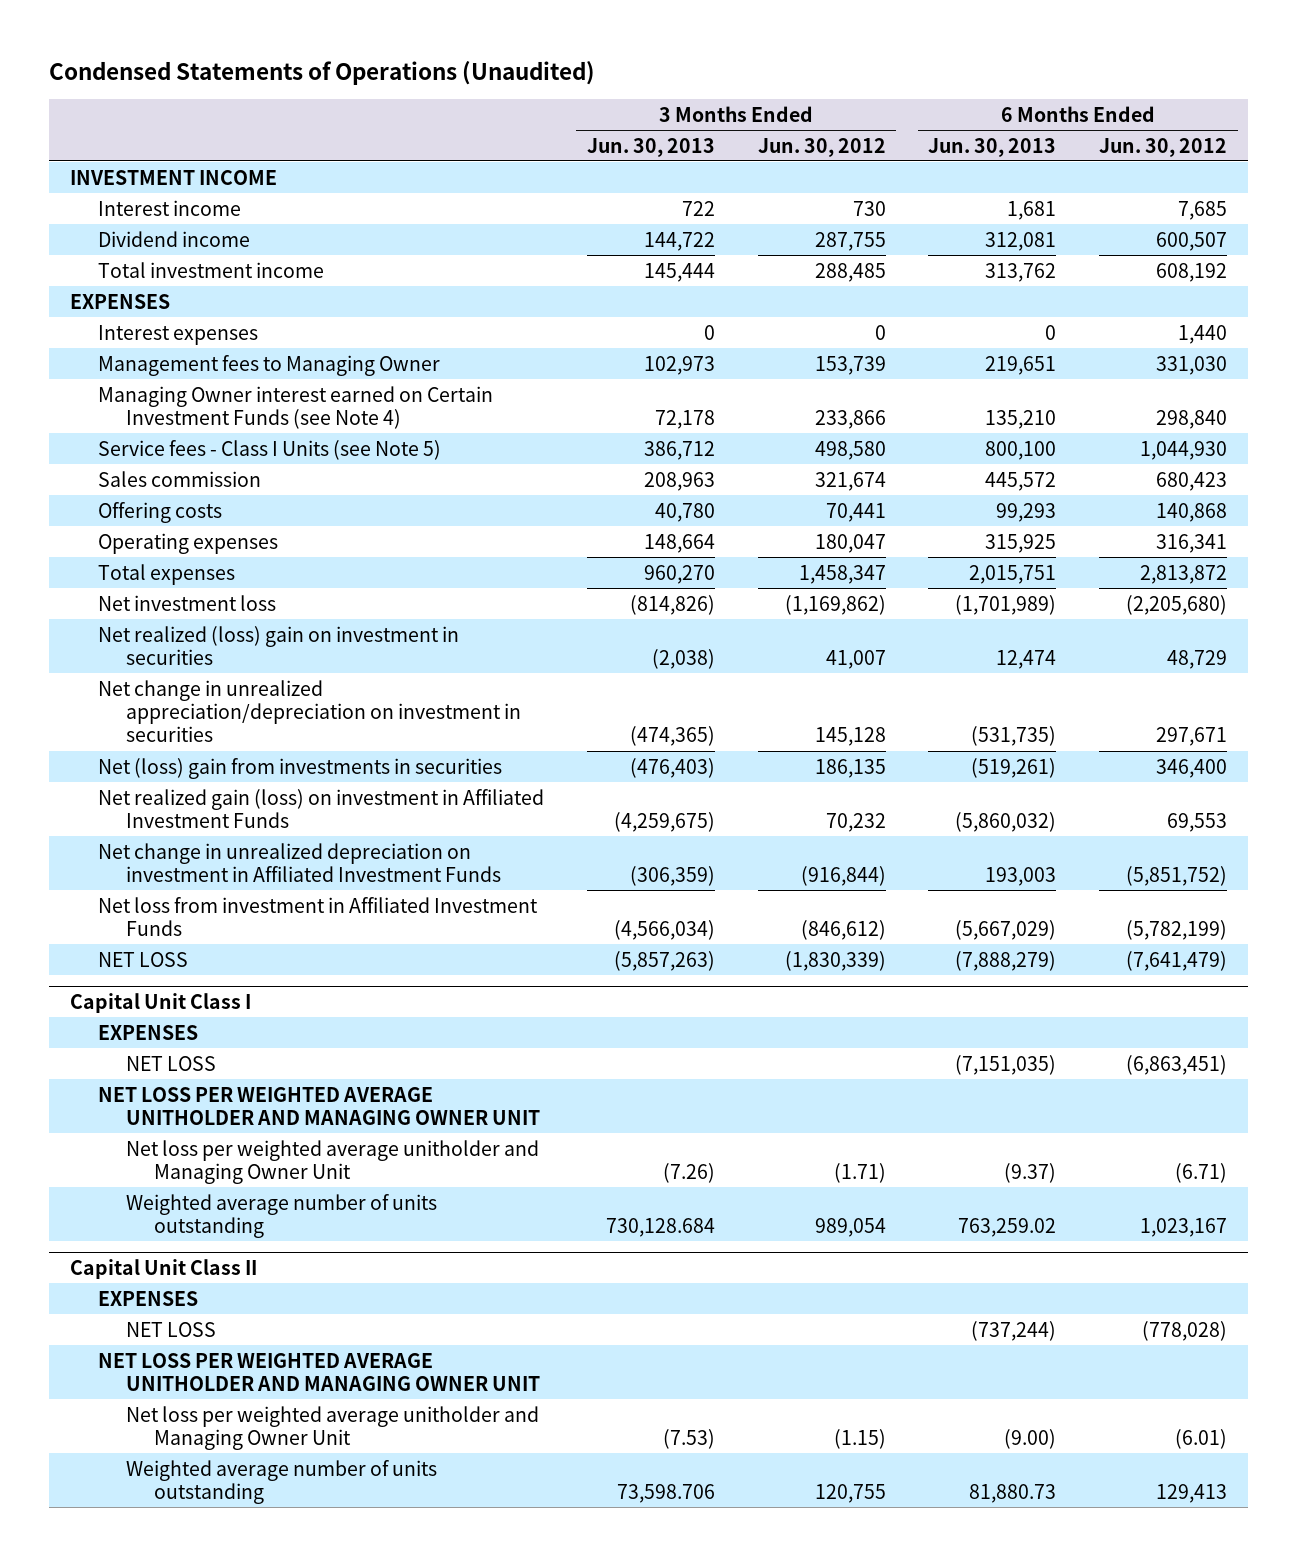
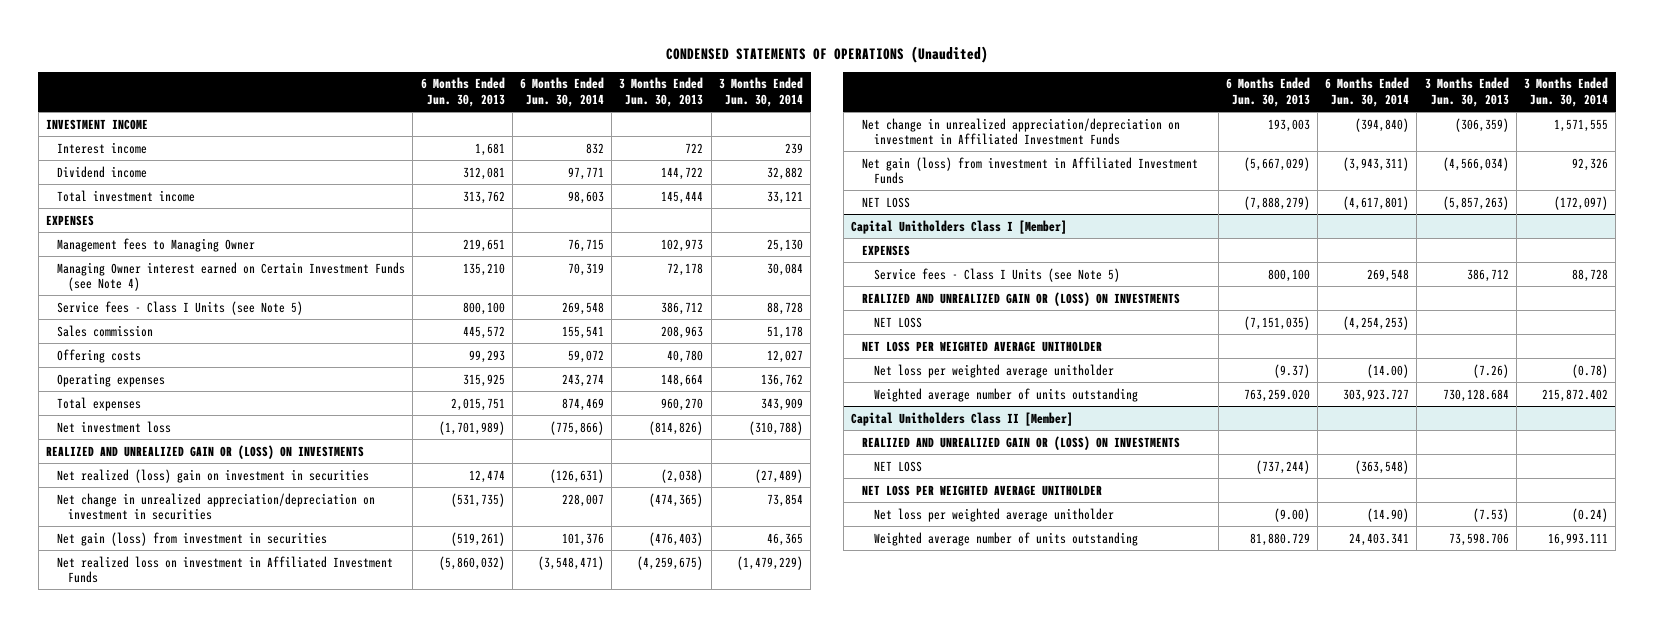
- Condensed Statements of Operations (Unaudited)
+ CONDENSED STATEMENTS OF OPERATIONS (Unaudited)
- | 3 Months Ended Jun. 30, 2013 | 3 Months Ended Jun. 30, 2012 | 6 Months Ended Jun. 30, 2013 | 6 Months Ended Jun. 30, 2012
+ | 6 Months Ended Jun. 30, 2013 | 6 Months Ended Jun. 30, 2014 | 3 Months Ended Jun. 30, 2013 | 3 Months Ended Jun. 30, 2014
- Interest expenses | 0 | 0 | 0 | 1,440
+ REALIZED AND UNREALIZED GAIN OR (LOSS) ON INVESTMENTS
- Net (loss) gain from investments in securities | (476,403) | 186,135 | (519,261) | 346,400
- Net realized gain (loss) on investment in Affiliated Investment Funds | (4,259,675) | 70,232 | (5,860,032) | 69,553
- Net change in unrealized depreciation on investment in Affiliated Investment Funds | (306,359) | (916,844) | 193,003 | (5,851,752)
- Net loss from investment in Affiliated Investment Funds | (4,566,034) | (846,612) | (5,667,029) | (5,782,199)
+ Net gain (loss) from investment in securities | (519,261) | 101,376 | (476,403) | 46,365
+ Net realized loss on investment in Affiliated Investment Funds | (5,860,032) | (3,548,471) | (4,259,675) | (1,479,229)
+ Net change in unrealized appreciation/depreciation on investment in Affiliated Investment Funds | 193,003 | (394,840) | (306,359) | 1,571,555
+ Net gain (loss) from investment in Affiliated Investment Funds | (5,667,029) | (3,943,311) | (4,566,034) | 92,326
- Capital Unit Class I
+ Capital Unitholders Class I [Member]
+ Service fees - Class I Units (see Note 5) | 800,100 | 269,548 | 386,712 | 88,728
+ REALIZED AND UNREALIZED GAIN OR (LOSS) ON INVESTMENTS
- NET LOSS PER WEIGHTED AVERAGE UNITHOLDER AND MANAGING OWNER UNIT
- Net loss per weighted average unitholder and Managing Owner Unit | (7.26) | (1.71) | (9.37) | (6.71)
- Weighted average number of units outstanding | 730,128.684 | 989,054 | 763,259.02 | 1,023,167
- Capital Unit Class II
- EXPENSES
+ NET LOSS PER WEIGHTED AVERAGE UNITHOLDER
+ Net loss per weighted average unitholder | (9.37) | (14.00) | (7.26) | (0.78)
+ Weighted average number of units outstanding | 763,259.020 | 303,923.727 | 730,128.684 | 215,872.402
+ Capital Unitholders Class II [Member]
+ REALIZED AND UNREALIZED GAIN OR (LOSS) ON INVESTMENTS
- NET LOSS PER WEIGHTED AVERAGE UNITHOLDER AND MANAGING OWNER UNIT
- Net loss per weighted average unitholder and Managing Owner Unit | (7.53) | (1.15) | (9.00) | (6.01)
- Weighted average number of units outstanding | 73,598.706 | 120,755 | 81,880.73 | 129,413
+ NET LOSS PER WEIGHTED AVERAGE UNITHOLDER
+ Net loss per weighted average unitholder | (9.00) | (14.90) | (7.53) | (0.24)
+ Weighted average number of units outstanding | 81,880.729 | 24,403.341 | 73,598.706 | 16,993.111

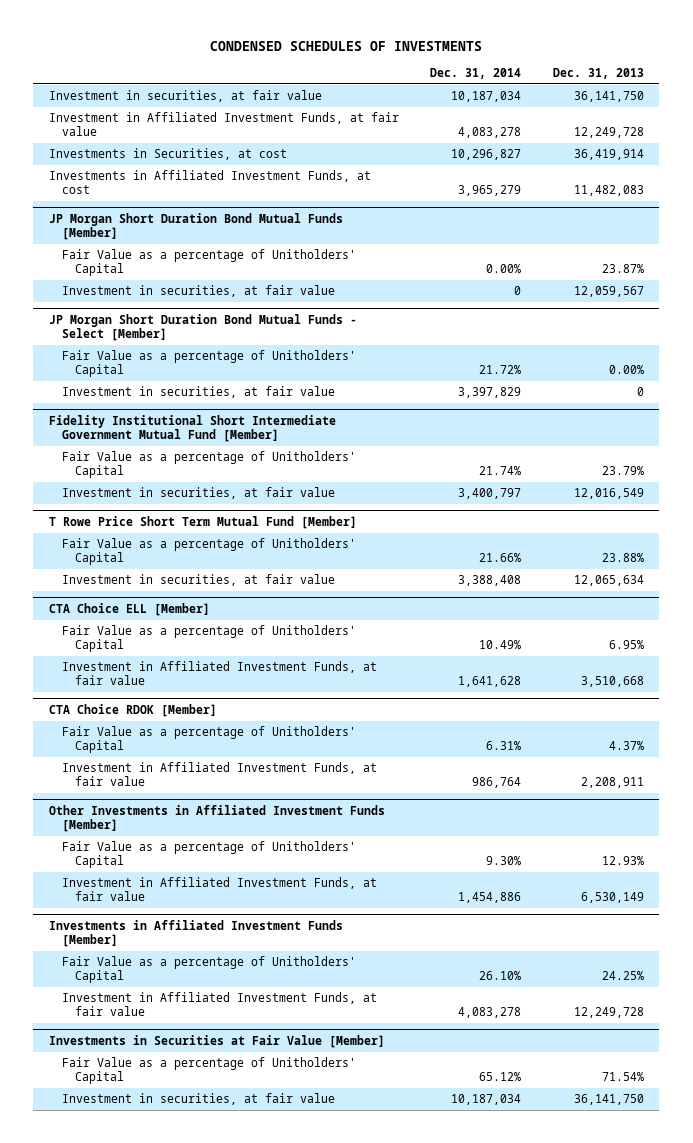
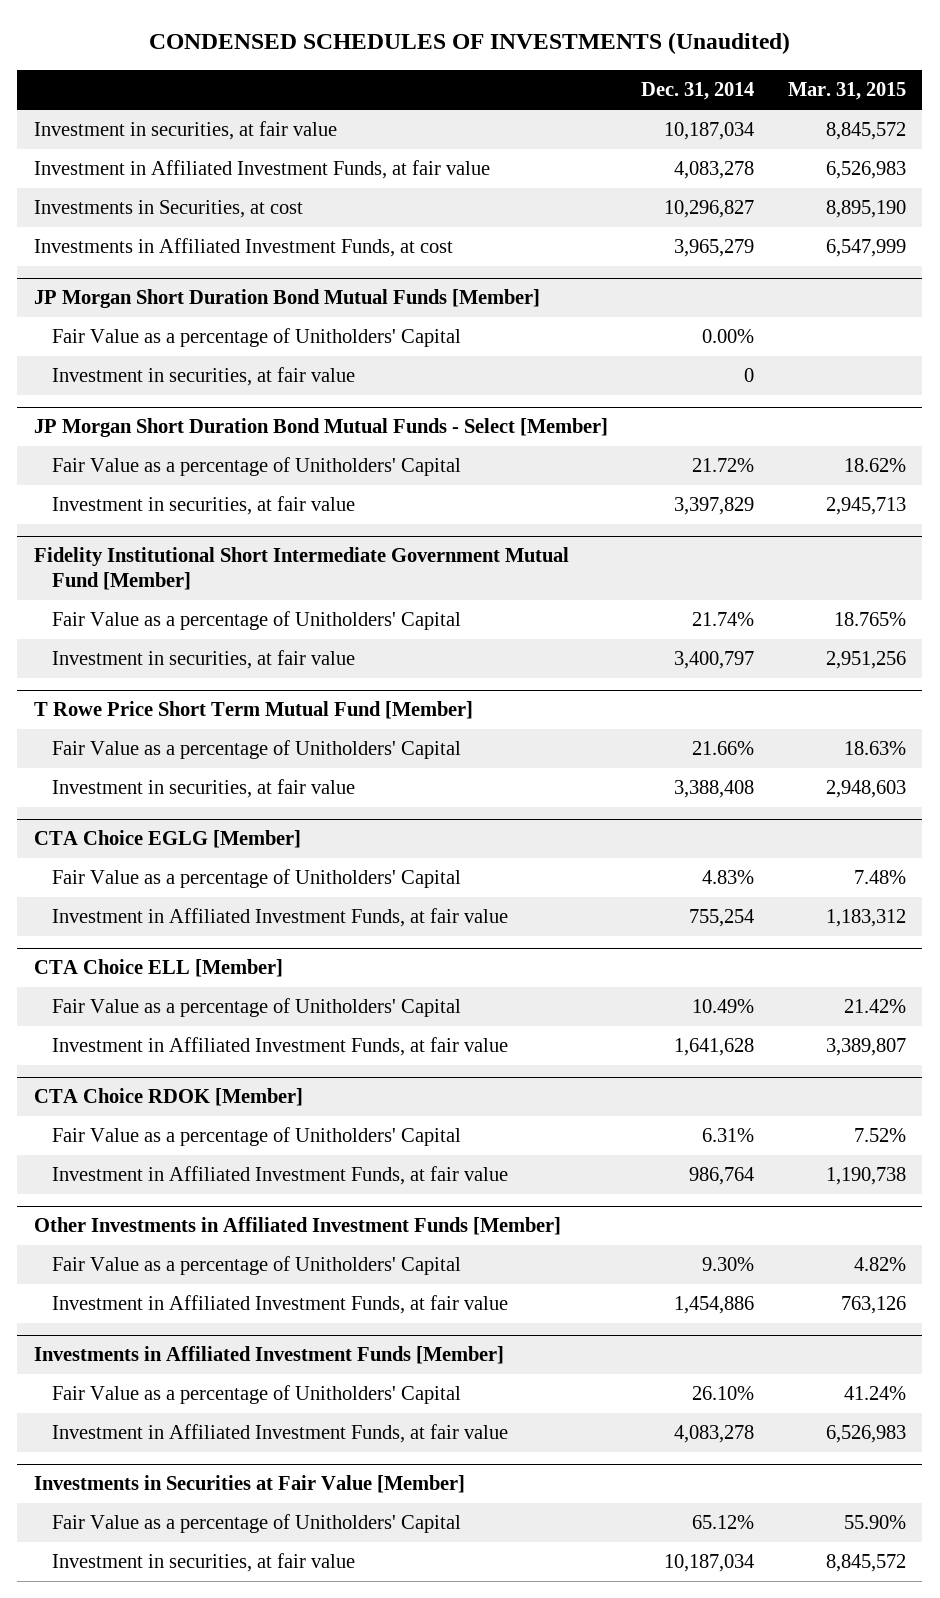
- CONDENSED SCHEDULES OF INVESTMENTS
+ CONDENSED SCHEDULES OF INVESTMENTS (Unaudited)
- | Dec. 31, 2014 | Dec. 31, 2013
+ | Dec. 31, 2014 | Mar. 31, 2015
+ CTA Choice EGLG [Member]
+ Fair Value as a percentage of Unitholders' Capital | 4.83% | 7.48%
+ Investment in Affiliated Investment Funds, at fair value | 755,254 | 1,183,312

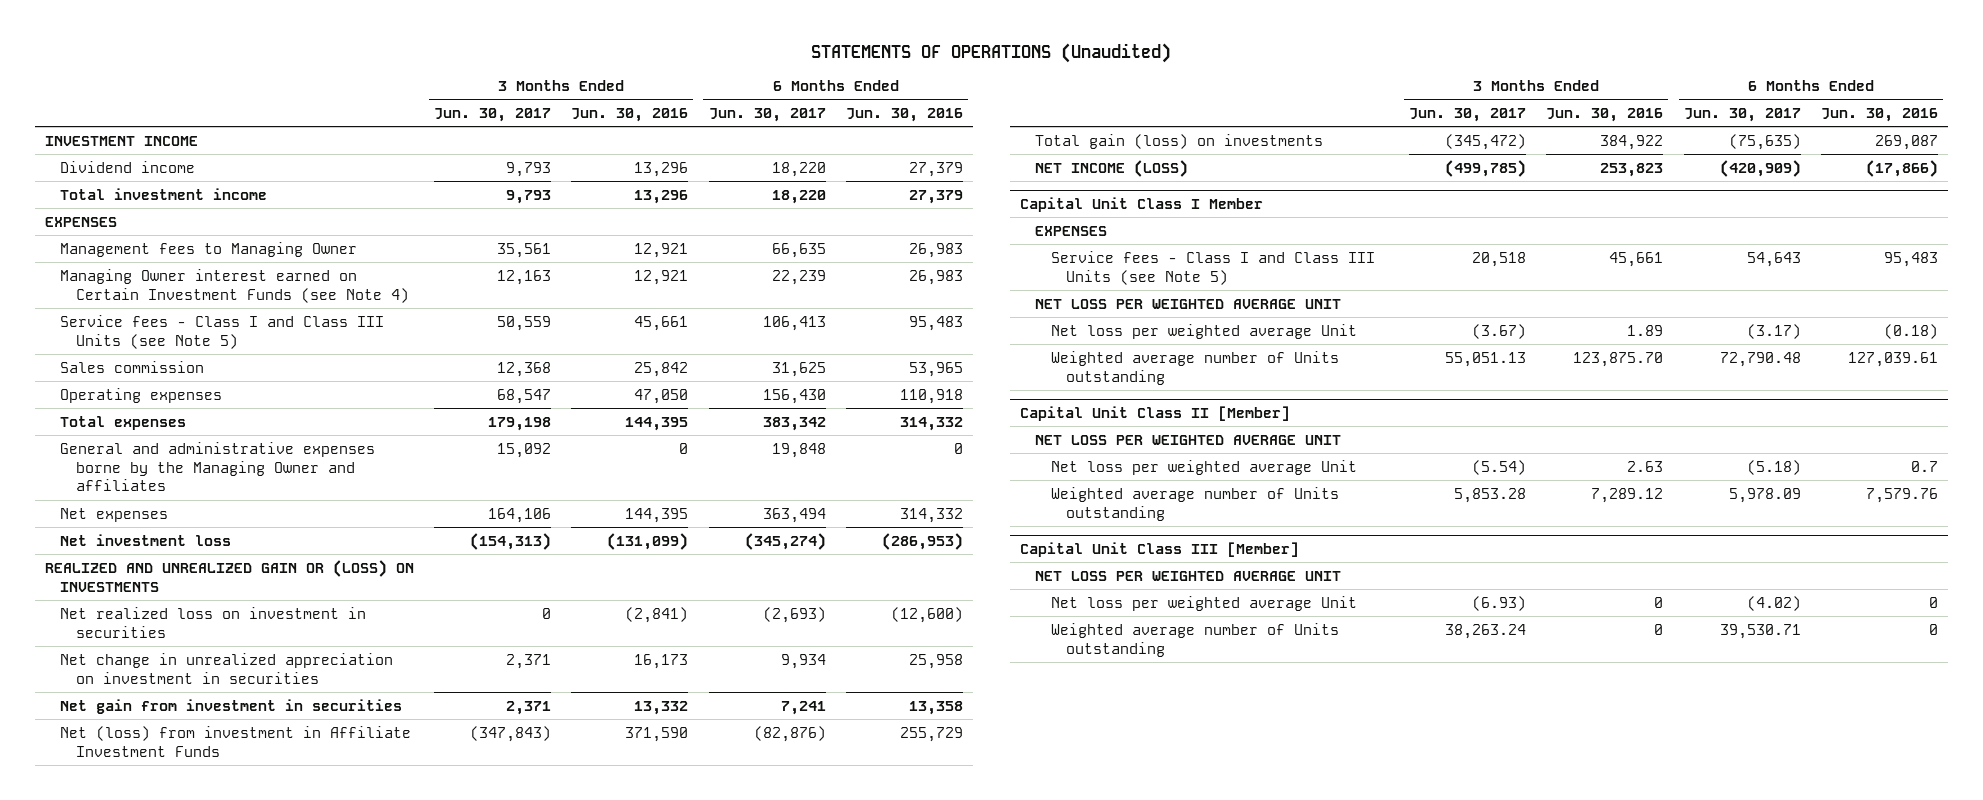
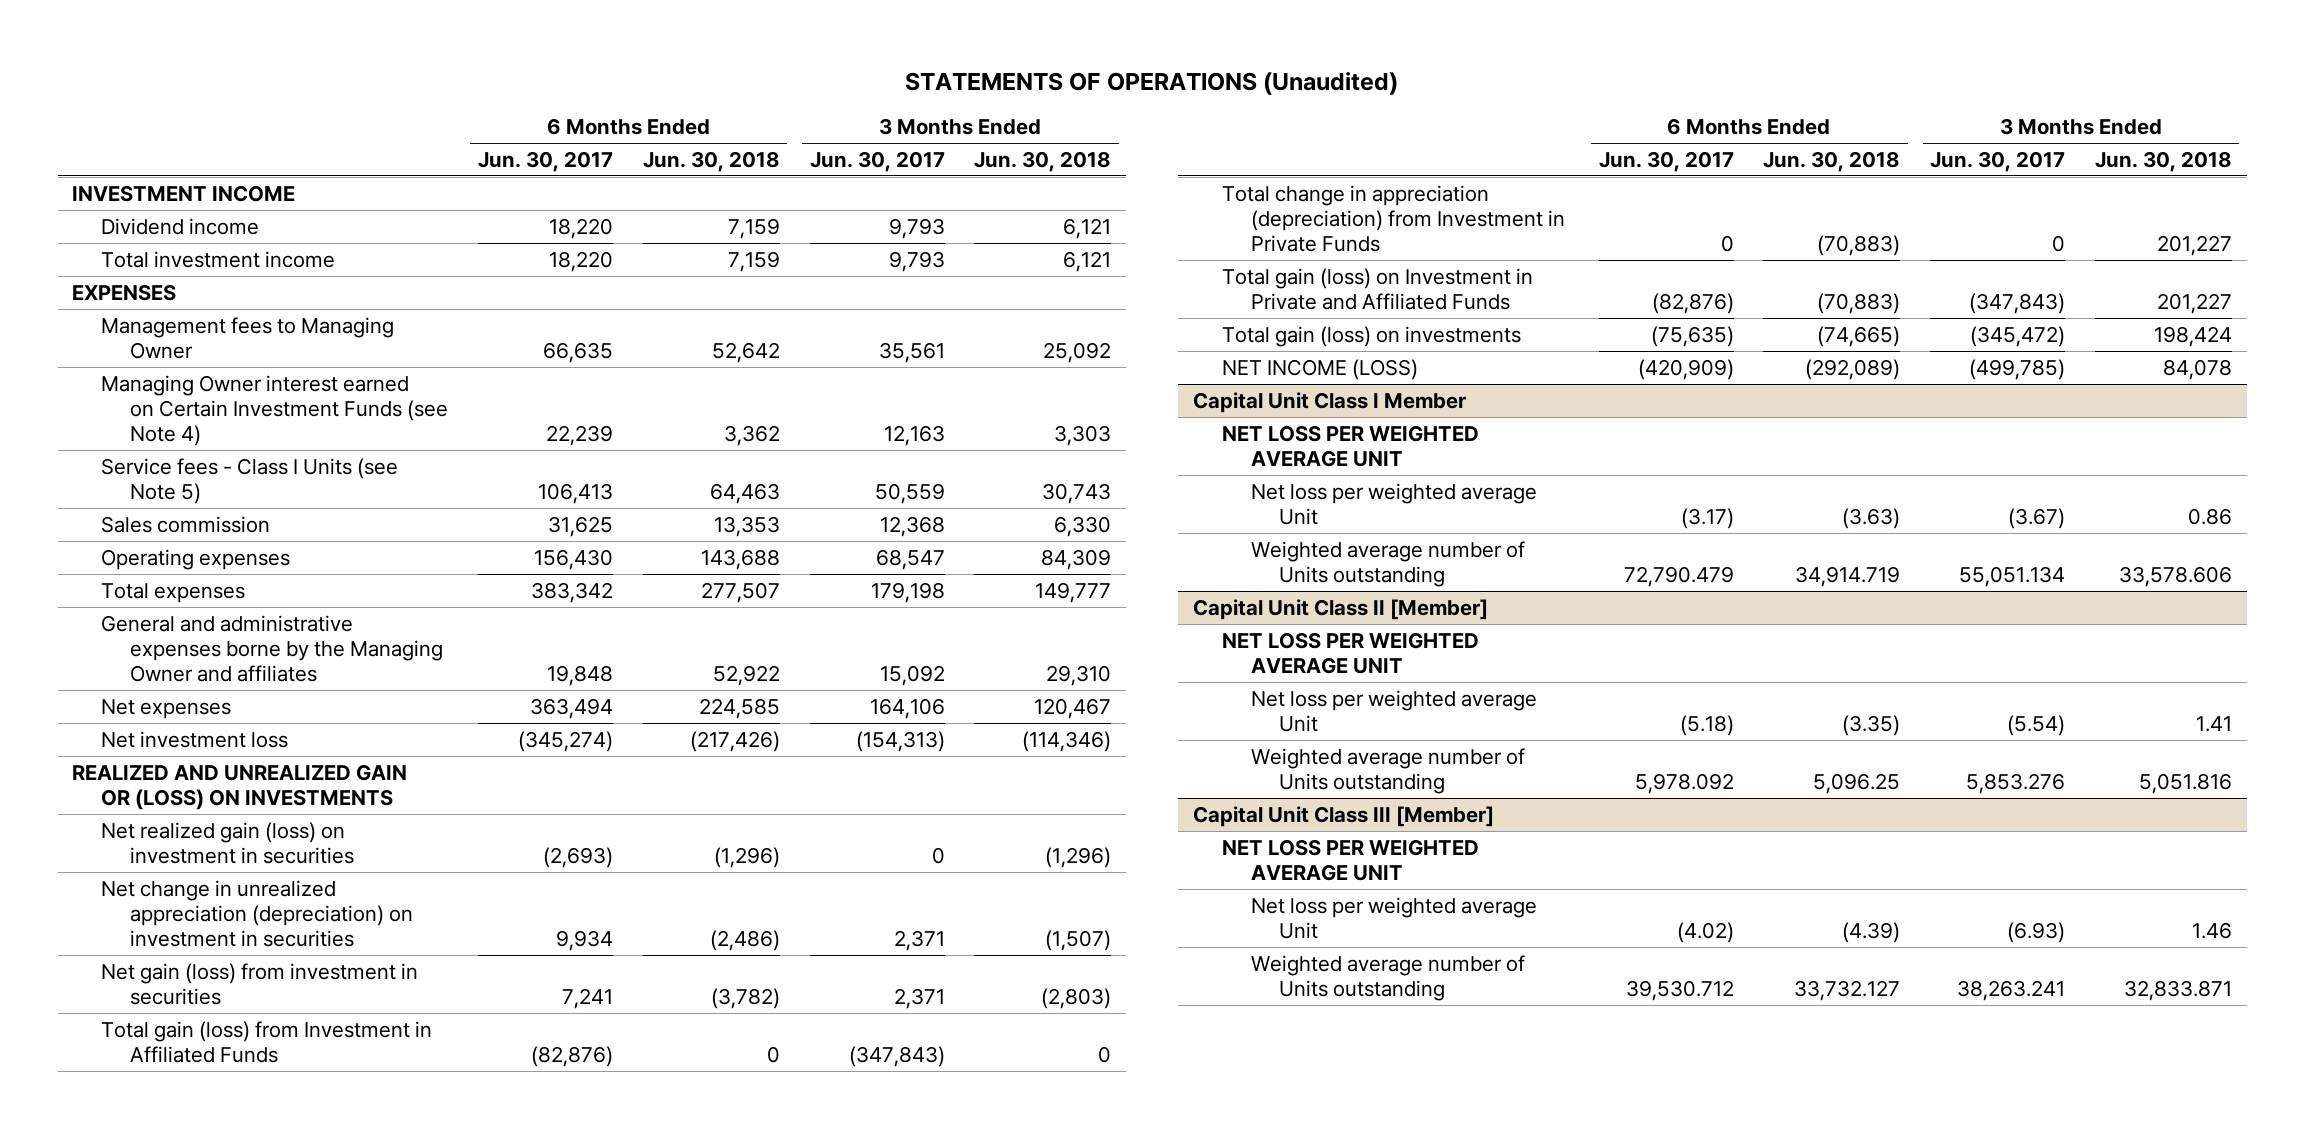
- | 3 Months Ended Jun. 30, 2017 | 3 Months Ended Jun. 30, 2016 | 6 Months Ended Jun. 30, 2017 | 6 Months Ended Jun. 30, 2016
+ | 6 Months Ended Jun. 30, 2017 | 6 Months Ended Jun. 30, 2018 | 3 Months Ended Jun. 30, 2017 | 3 Months Ended Jun. 30, 2018
- Service fees - Class I and Class III Units (see Note 5) | 50,559 | 45,661 | 106,413 | 95,483
+ Service fees - Class I Units (see Note 5) | 106,413 | 64,463 | 50,559 | 30,743
- Net realized loss on investment in securities | 0 | (2,841) | (2,693) | (12,600)
- Net change in unrealized appreciation on investment in securities | 2,371 | 16,173 | 9,934 | 25,958
- Net gain from investment in securities | 2,371 | 13,332 | 7,241 | 13,358
- Net (loss) from investment in Affiliate Investment Funds | (347,843) | 371,590 | (82,876) | 255,729
+ Net realized gain (loss) on investment in securities | (2,693) | (1,296) | 0 | (1,296)
+ Net change in unrealized appreciation (depreciation) on investment in securities | 9,934 | (2,486) | 2,371 | (1,507)
+ Net gain (loss) from investment in securities | 7,241 | (3,782) | 2,371 | (2,803)
+ Total gain (loss) from Investment in Affiliated Funds | (82,876) | 0 | (347,843) | 0
+ Total change in appreciation (depreciation) from Investment in Private Funds | 0 | (70,883) | 0 | 201,227
+ Total gain (loss) on Investment in Private and Affiliated Funds | (82,876) | (70,883) | (347,843) | 201,227
@ Capital Unit Class I Member
- EXPENSES
- Service fees - Class I and Class III Units (see Note 5) | 20,518 | 45,661 | 54,643 | 95,483
- Weighted average number of Units outstanding | 55,051.13 | 123,875.70 | 72,790.48 | 127,039.61
+ Weighted average number of Units outstanding | 72,790.479 | 34,914.719 | 55,051.134 | 33,578.606
@ Capital Unit Class II [Member]
- Weighted average number of Units outstanding | 5,853.28 | 7,289.12 | 5,978.09 | 7,579.76
+ Weighted average number of Units outstanding | 5,978.092 | 5,096.25 | 5,853.276 | 5,051.816
@ Capital Unit Class III [Member]
- Weighted average number of Units outstanding | 38,263.24 | 0 | 39,530.71 | 0
+ Weighted average number of Units outstanding | 39,530.712 | 33,732.127 | 38,263.241 | 32,833.871

